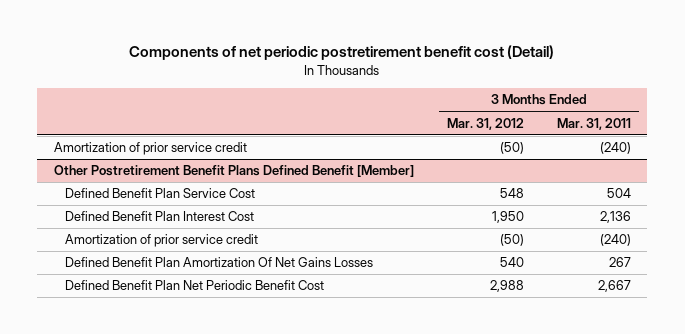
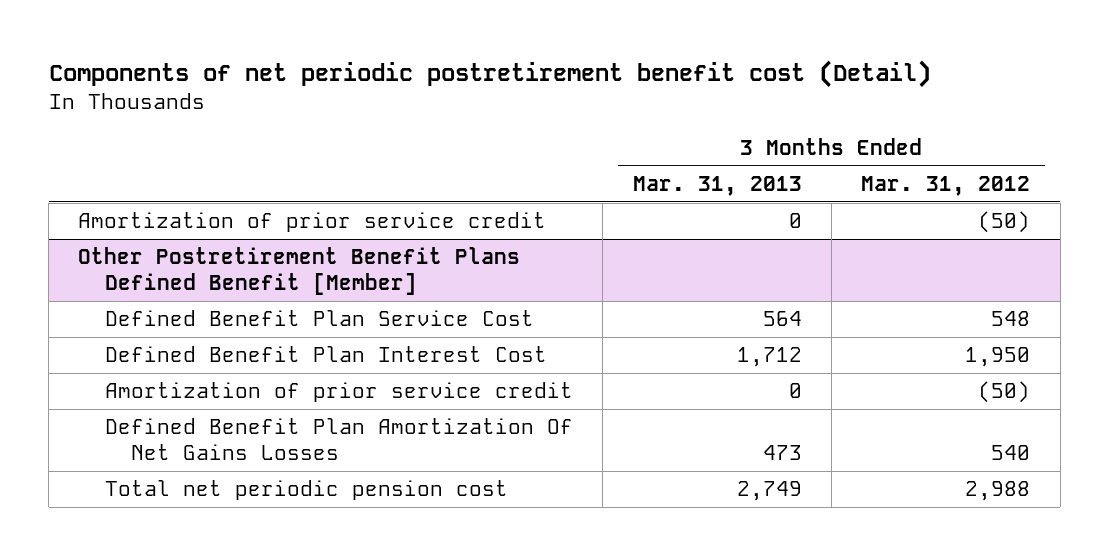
- | 3 Months Ended Mar. 31, 2012 | 3 Months Ended Mar. 31, 2011
+ | 3 Months Ended Mar. 31, 2013 | 3 Months Ended Mar. 31, 2012
@ Other Postretirement Benefit Plans Defined Benefit [Member]
- Defined Benefit Plan Net Periodic Benefit Cost | 2,988 | 2,667
+ Total net periodic pension cost | 2,749 | 2,988

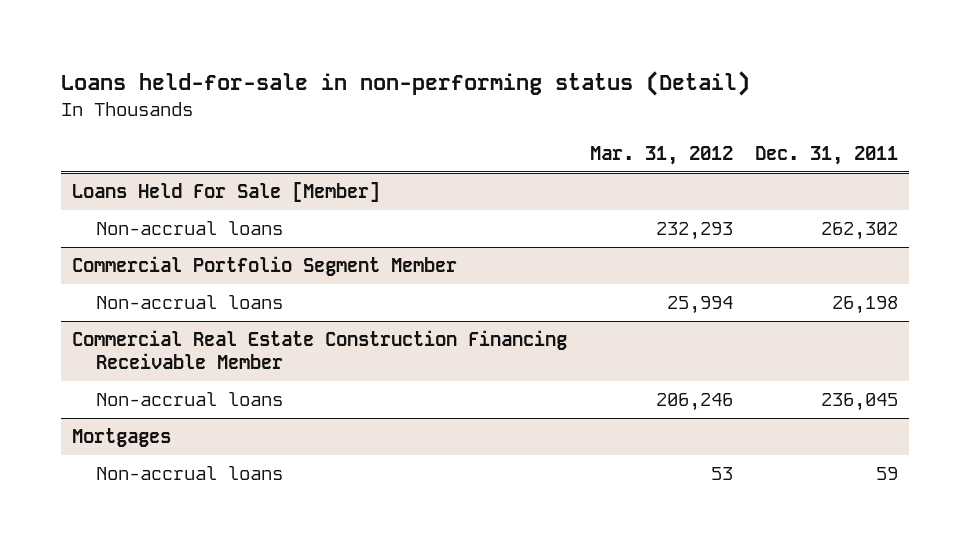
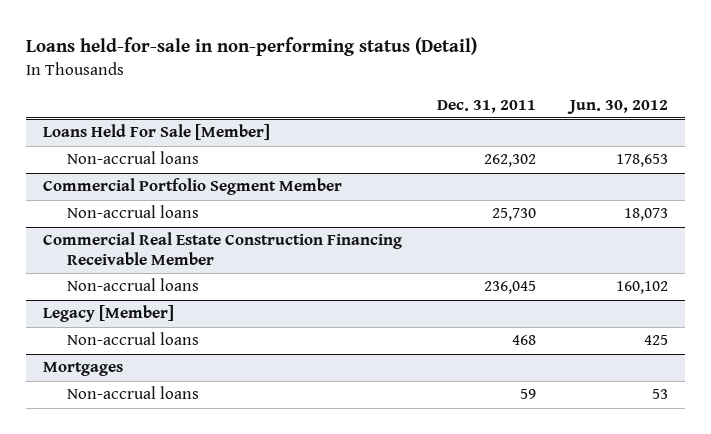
- | Mar. 31, 2012 | Dec. 31, 2011
+ | Dec. 31, 2011 | Jun. 30, 2012
@ Commercial Portfolio Segment Member
- Non-accrual loans | 25,994 | 26,198
+ Non-accrual loans | 25,730 | 18,073
+ Legacy [Member]
+ Non-accrual loans | 468 | 425

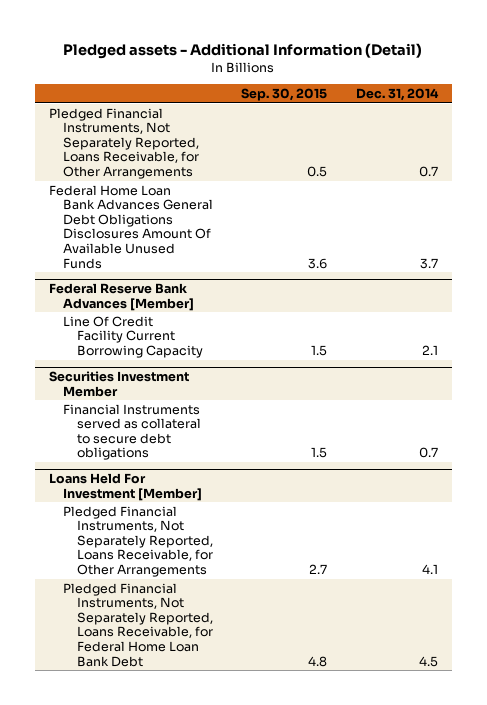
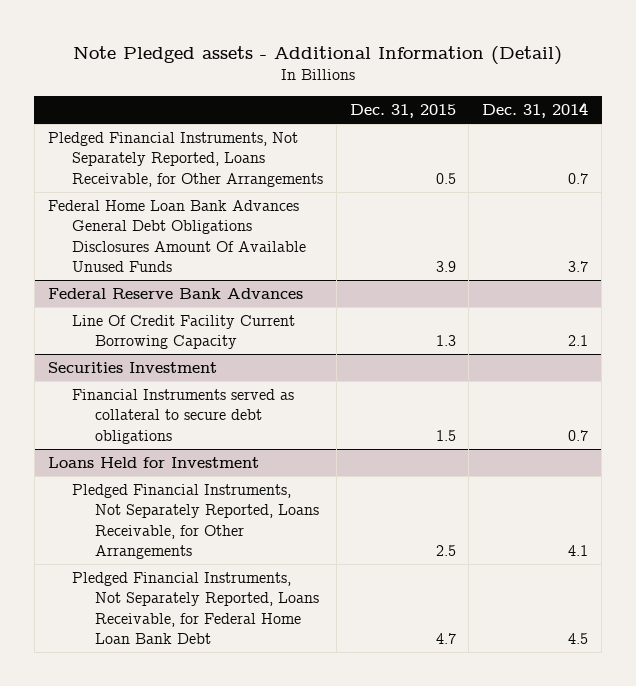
- Pledged assets - Additional Information (Detail)
+ Note Pledged assets - Additional Information (Detail)
- | Sep. 30, 2015 | Dec. 31, 2014
+ | Dec. 31, 2015 | Dec. 31, 2014
- Federal Reserve Bank Advances [Member]
+ Federal Reserve Bank Advances
- Securities Investment Member
+ Securities Investment
- Loans Held For Investment [Member]
+ Loans Held for Investment

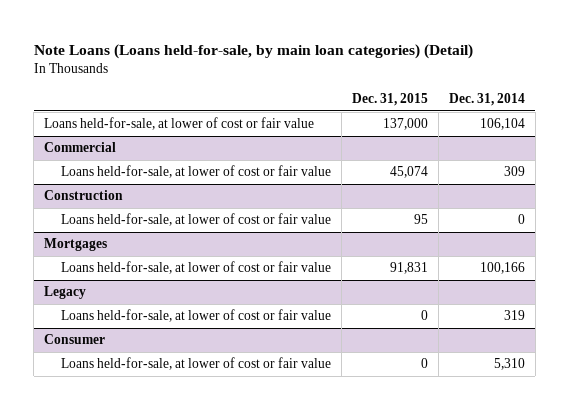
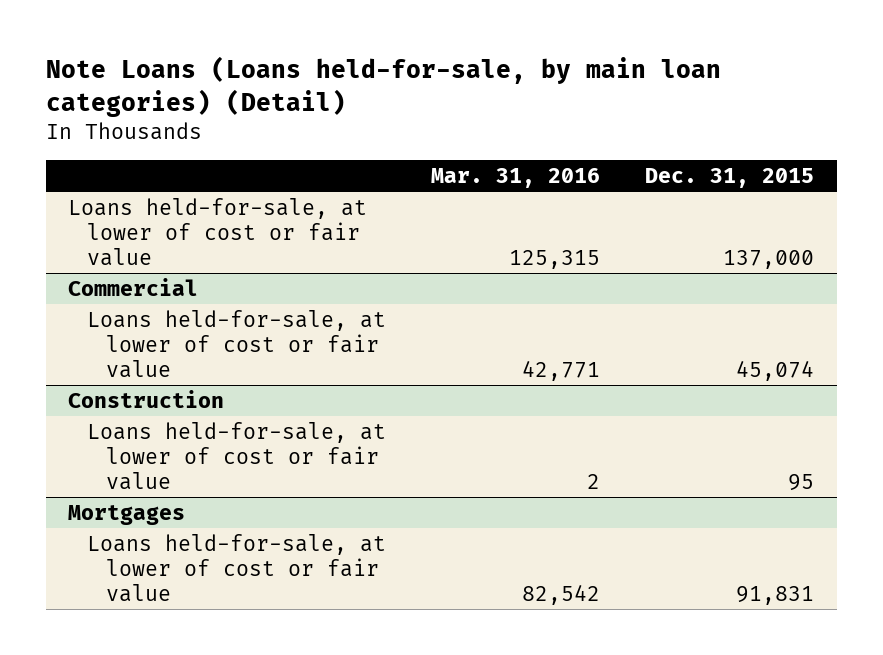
- | Dec. 31, 2015 | Dec. 31, 2014
+ | Mar. 31, 2016 | Dec. 31, 2015
- Legacy
- Loans held-for-sale, at lower of cost or fair value | 0 | 319
- Consumer
- Loans held-for-sale, at lower of cost or fair value | 0 | 5,310

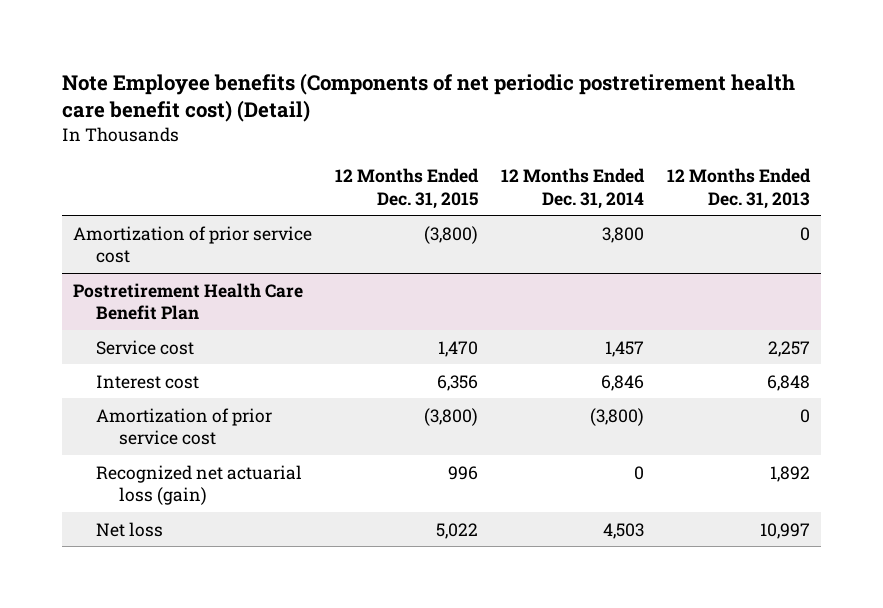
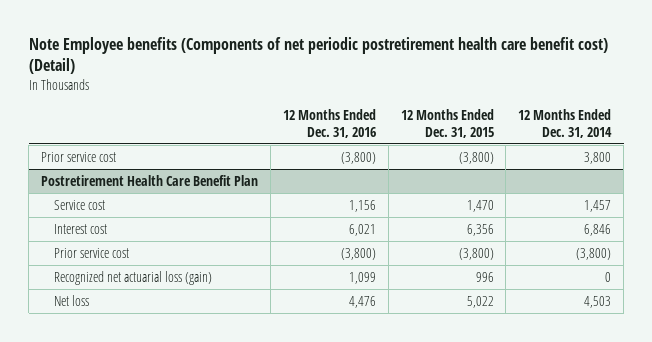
- | 12 Months Ended Dec. 31, 2015 | 12 Months Ended Dec. 31, 2014 | 12 Months Ended Dec. 31, 2013
+ | 12 Months Ended Dec. 31, 2016 | 12 Months Ended Dec. 31, 2015 | 12 Months Ended Dec. 31, 2014
- Amortization of prior service cost | (3,800) | 3,800 | 0
+ Prior service cost | (3,800) | (3,800) | 3,800
@ Postretirement Health Care Benefit Plan
- Amortization of prior service cost | (3,800) | (3,800) | 0
+ Prior service cost | (3,800) | (3,800) | (3,800)

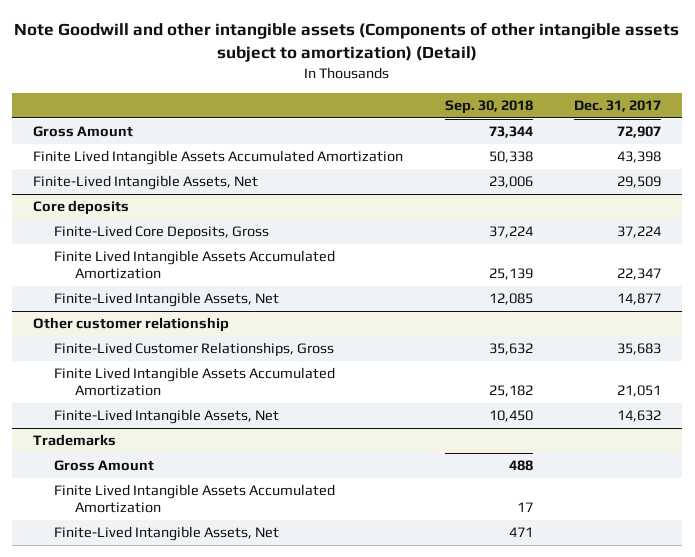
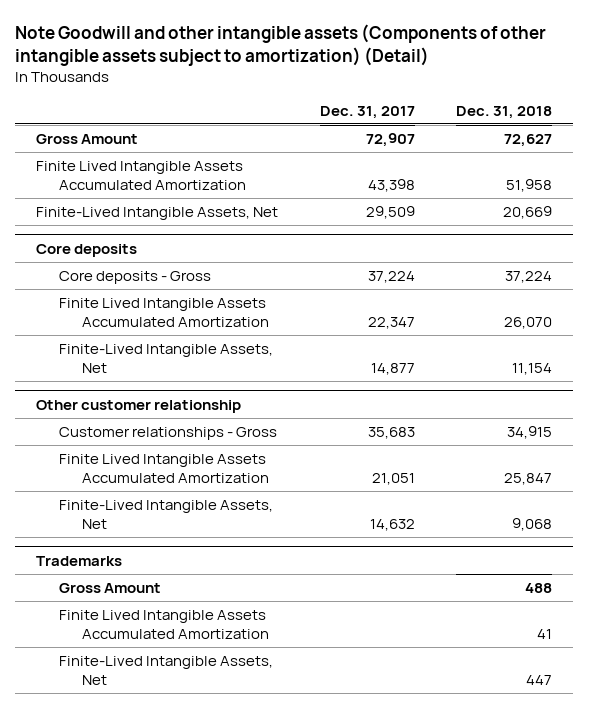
- | Sep. 30, 2018 | Dec. 31, 2017
+ | Dec. 31, 2017 | Dec. 31, 2018
@ Core deposits
- Finite-Lived Core Deposits, Gross | 37,224 | 37,224
+ Core deposits - Gross | 37,224 | 37,224
@ Other customer relationship
- Finite-Lived Customer Relationships, Gross | 35,632 | 35,683
+ Customer relationships - Gross | 35,683 | 34,915

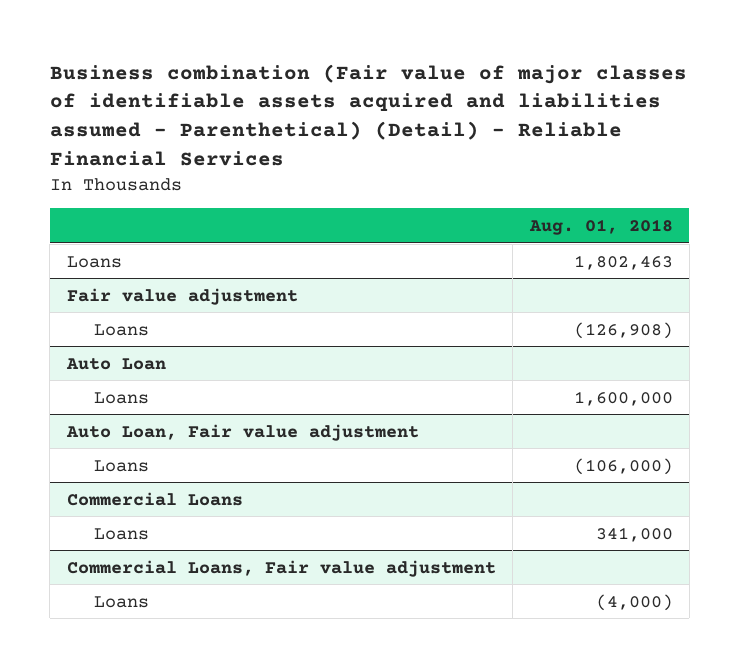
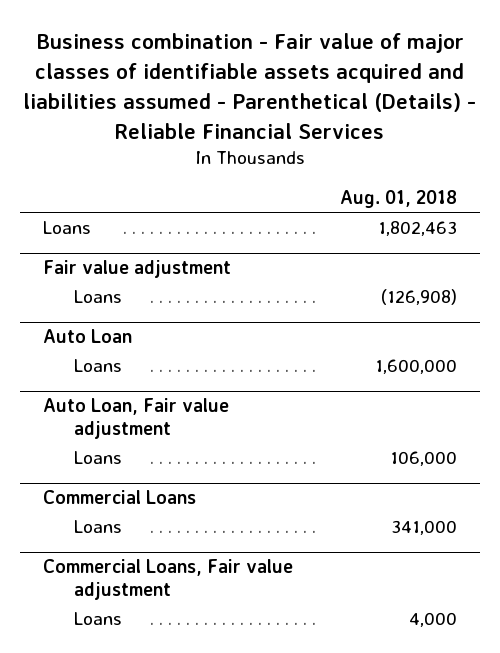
- Business combination (Fair value of major classes of identifiable assets acquired and liabilities assumed - Parenthetical) (Detail) - Reliable Financial Services
+ Business combination - Fair value of major classes of identifiable assets acquired and liabilities assumed - Parenthetical (Details) - Reliable Financial Services
@ Auto Loan, Fair value adjustment
- Loans | (106,000)
+ Loans | 106,000
@ Commercial Loans, Fair value adjustment
- Loans | (4,000)
+ Loans | 4,000

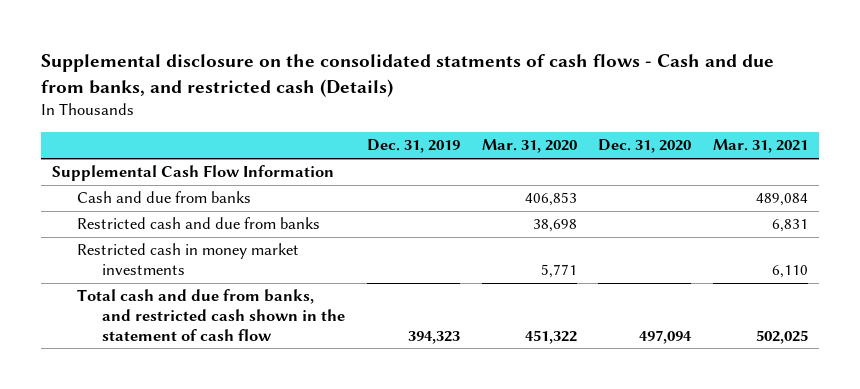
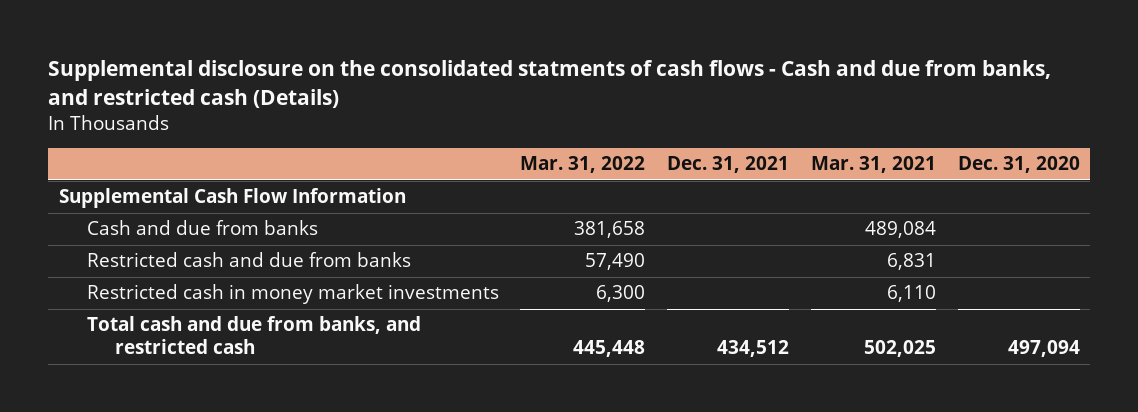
- | Dec. 31, 2019 | Mar. 31, 2020 | Dec. 31, 2020 | Mar. 31, 2021
+ | Mar. 31, 2022 | Dec. 31, 2021 | Mar. 31, 2021 | Dec. 31, 2020
- Total cash and due from banks, and restricted cash shown in the statement of cash flow | 394,323 | 451,322 | 497,094 | 502,025
+ Total cash and due from banks, and restricted cash | 445,448 | 434,512 | 502,025 | 497,094

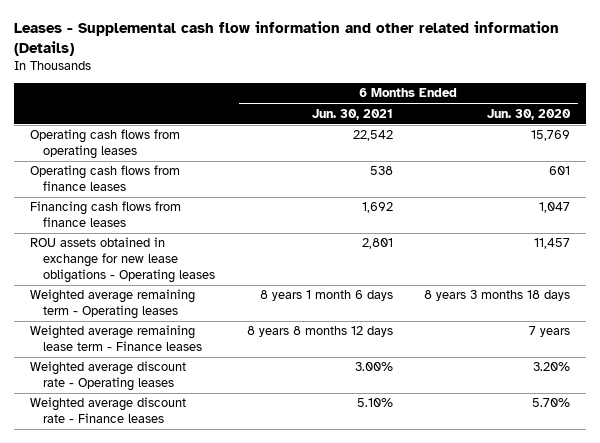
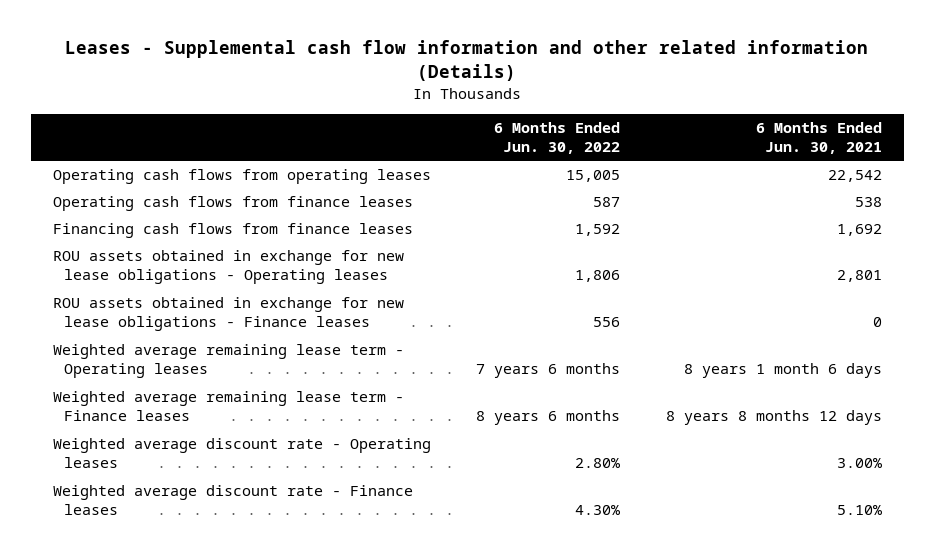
- | 6 Months Ended Jun. 30, 2021 | 6 Months Ended Jun. 30, 2020
+ | 6 Months Ended Jun. 30, 2022 | 6 Months Ended Jun. 30, 2021
- Weighted average remaining term - Operating leases | 8 years 1 month 6 days | 8 years 3 months 18 days
+ ROU assets obtained in exchange for new lease obligations - Finance leases | 556 | 0
+ Weighted average remaining lease term - Operating leases | 7 years 6 months | 8 years 1 month 6 days

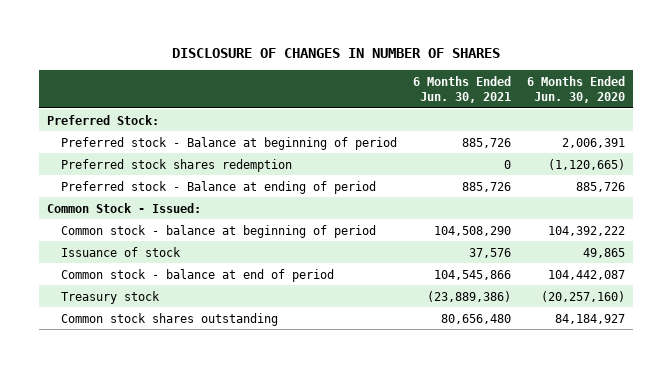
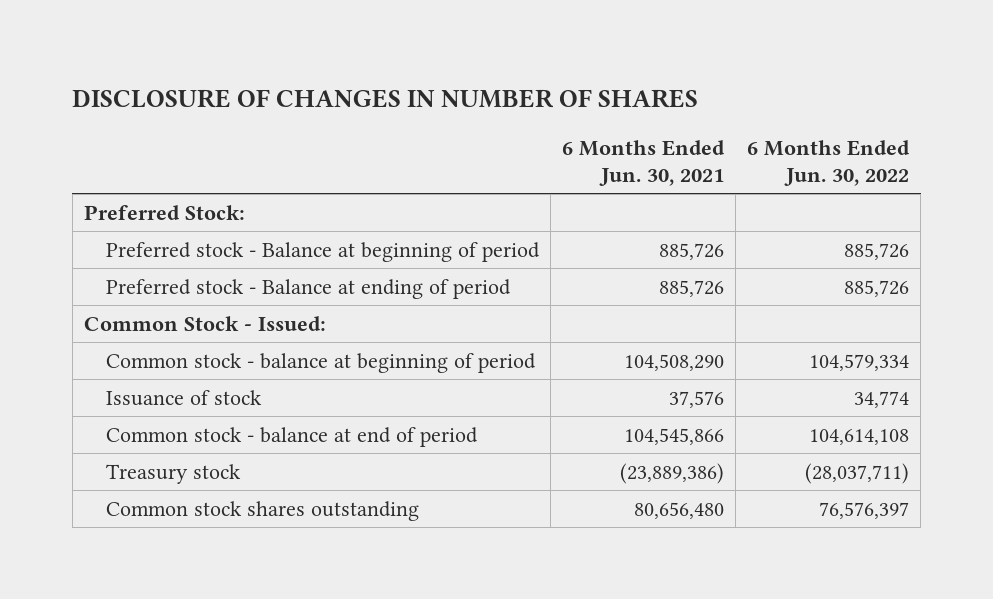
- | 6 Months Ended Jun. 30, 2021 | 6 Months Ended Jun. 30, 2020
+ | 6 Months Ended Jun. 30, 2021 | 6 Months Ended Jun. 30, 2022
- Preferred stock shares redemption | 0 | (1,120,665)

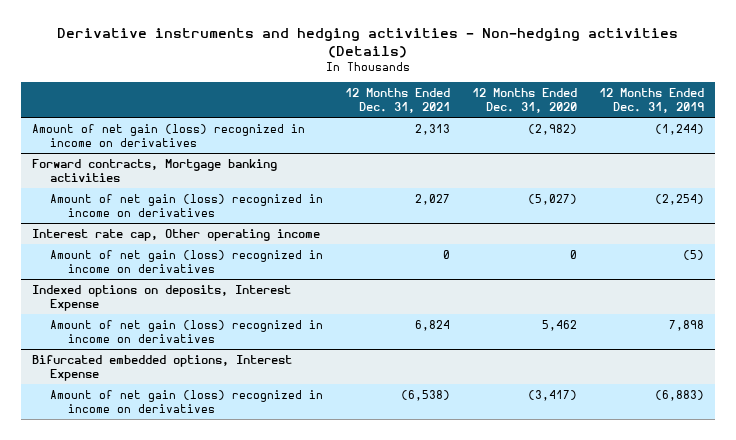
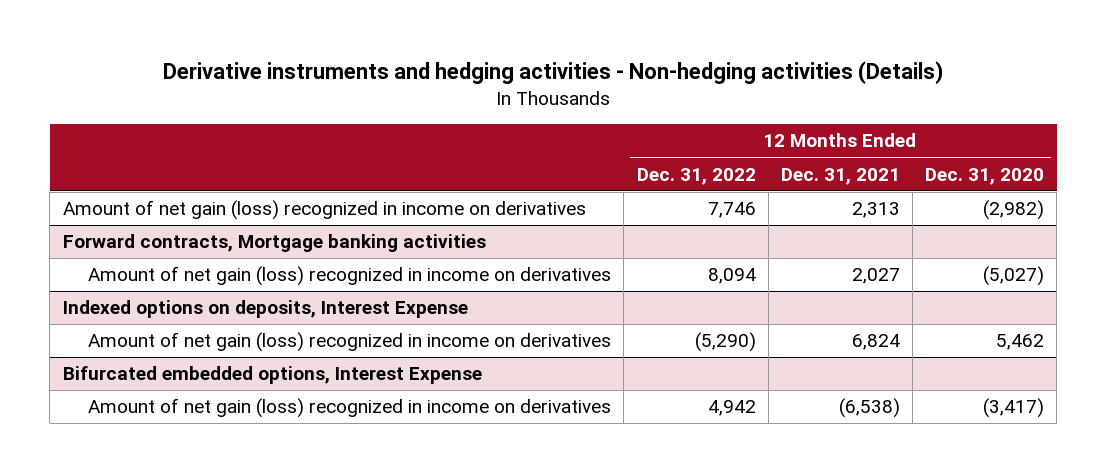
- | 12 Months Ended Dec. 31, 2021 | 12 Months Ended Dec. 31, 2020 | 12 Months Ended Dec. 31, 2019
+ | 12 Months Ended Dec. 31, 2022 | 12 Months Ended Dec. 31, 2021 | 12 Months Ended Dec. 31, 2020
- Interest rate cap, Other operating income
- Amount of net gain (loss) recognized in income on derivatives | 0 | 0 | (5)

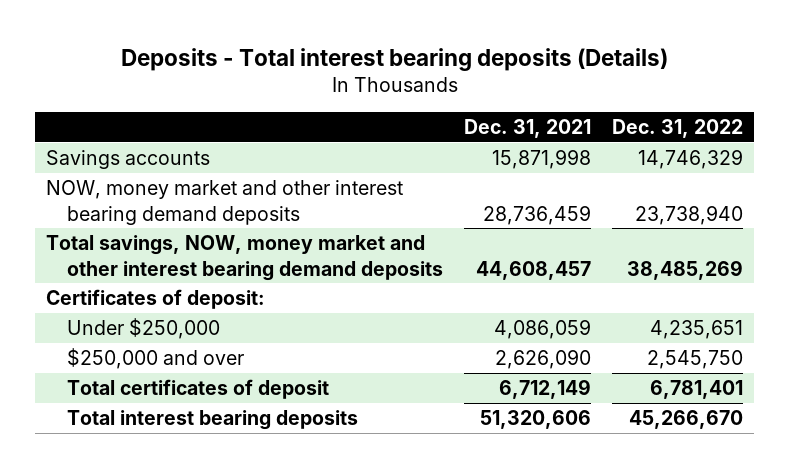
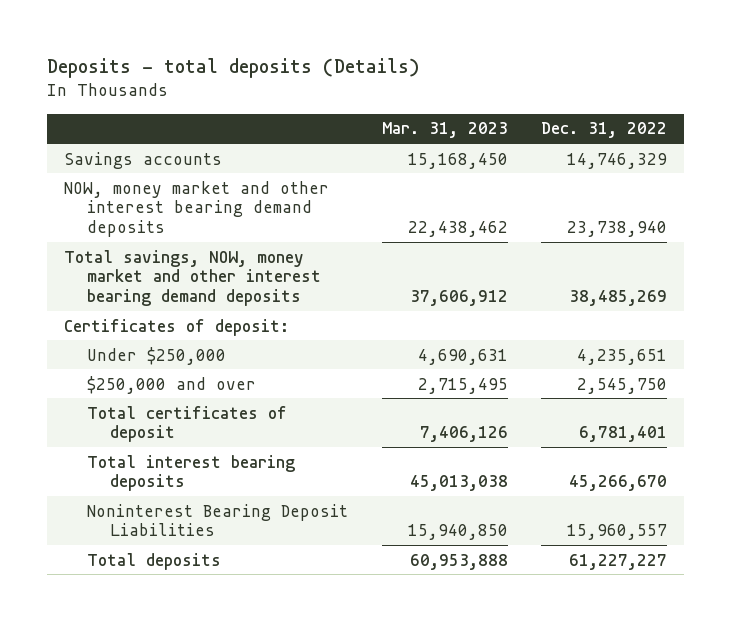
- Deposits - Total interest bearing deposits (Details)
+ Deposits - total deposits (Details)
- | Dec. 31, 2021 | Dec. 31, 2022
+ | Mar. 31, 2023 | Dec. 31, 2022
+ Noninterest Bearing Deposit Liabilities | 15,940,850 | 15,960,557
+ Total deposits | 60,953,888 | 61,227,227

